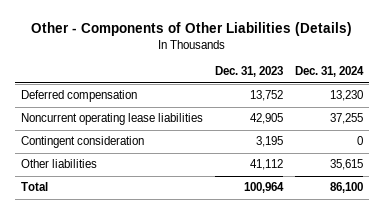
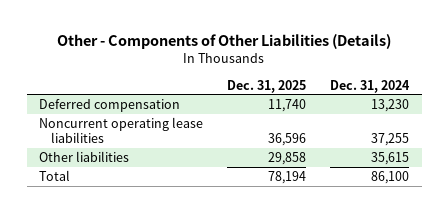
- | Dec. 31, 2023 | Dec. 31, 2024
+ | Dec. 31, 2025 | Dec. 31, 2024
- Contingent consideration | 3,195 | 0

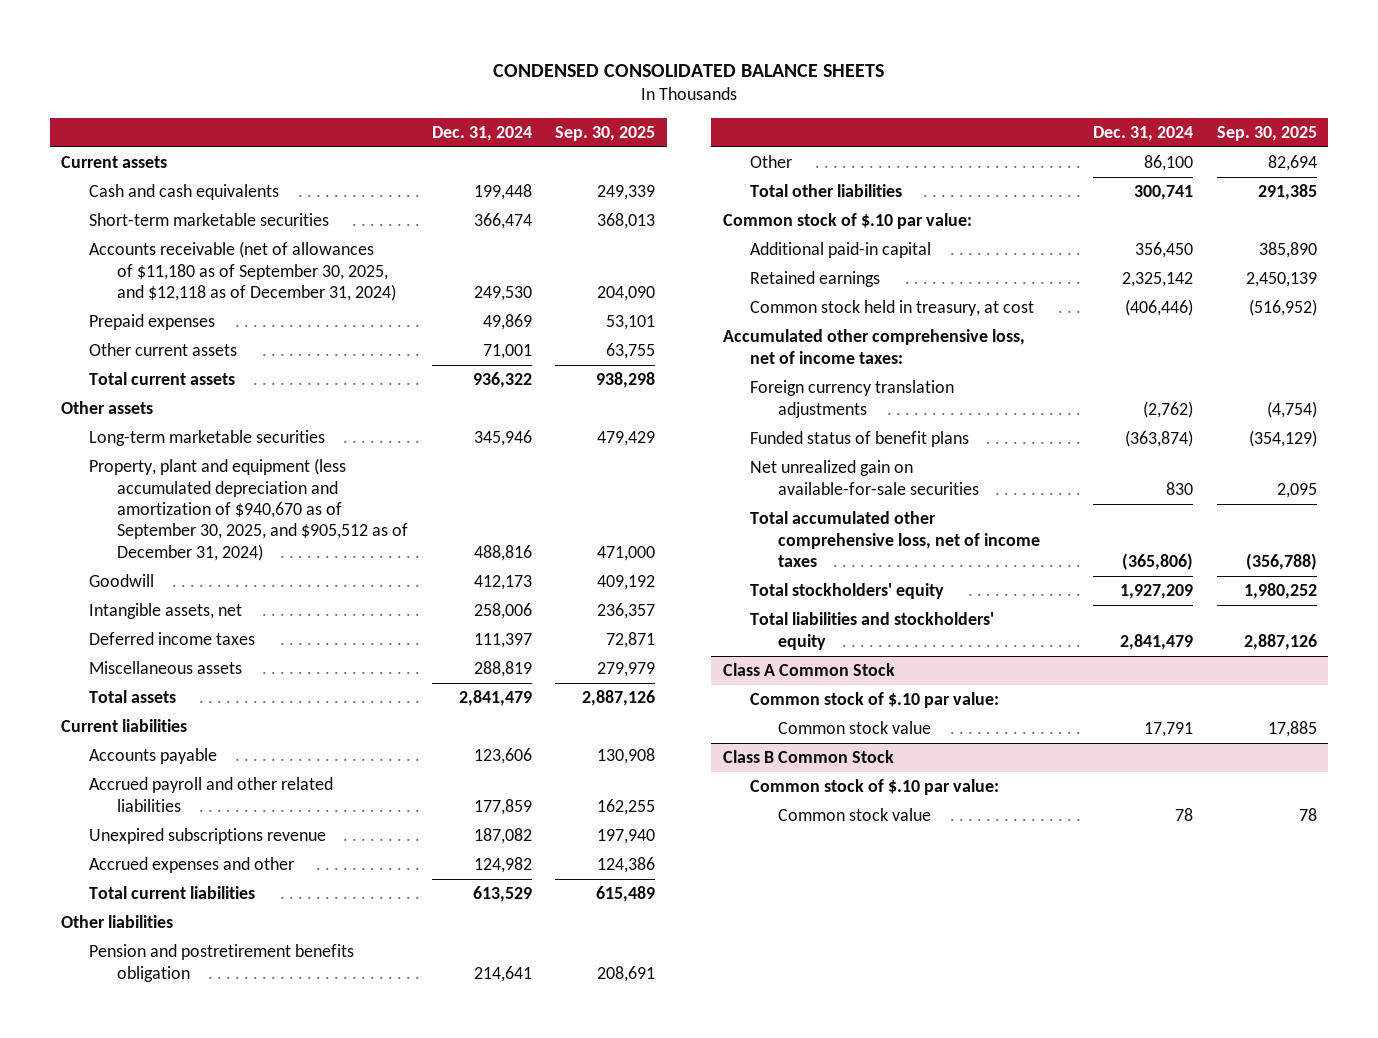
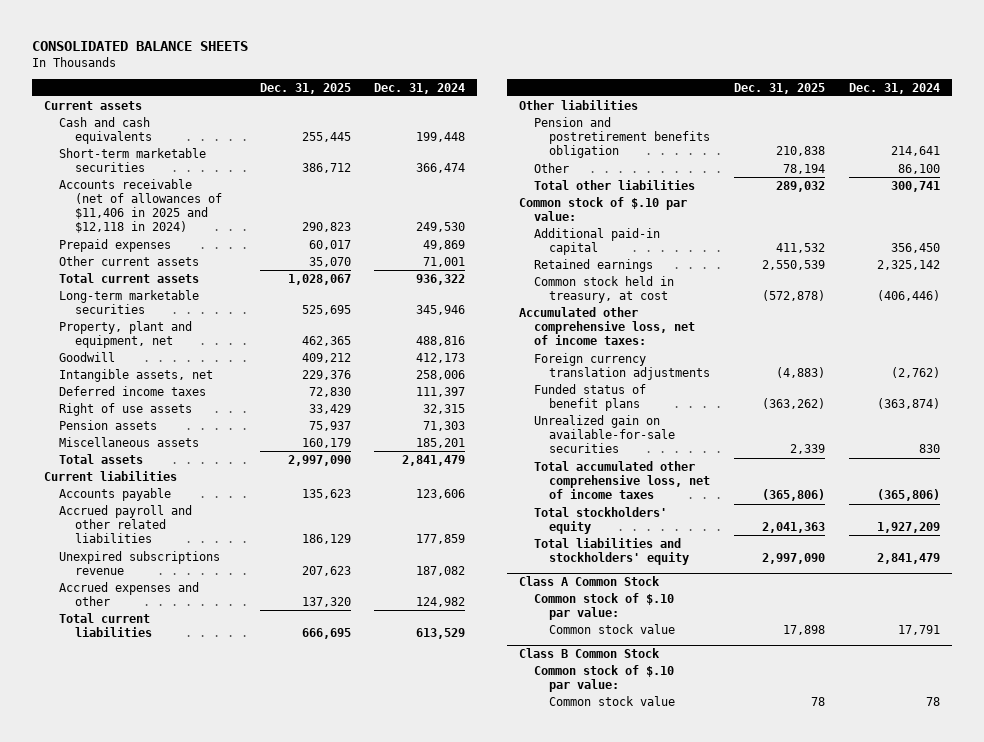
- CONDENSED CONSOLIDATED BALANCE SHEETS
+ CONSOLIDATED BALANCE SHEETS
- | Dec. 31, 2024 | Sep. 30, 2025
+ | Dec. 31, 2025 | Dec. 31, 2024
- Accounts receivable (net of allowances of $11,180 as of September 30, 2025, and $12,118 as of December 31, 2024) | 249,530 | 204,090
+ Accounts receivable (net of allowances of $11,406 in 2025 and $12,118 in 2024) | 290,823 | 249,530
- Other assets
- Property, plant and equipment (less accumulated depreciation and amortization of $940,670 as of September 30, 2025, and $905,512 as of December 31, 2024) | 488,816 | 471,000
+ Property, plant and equipment, net | 462,365 | 488,816
- Miscellaneous assets | 288,819 | 279,979
+ Right of use assets | 33,429 | 32,315
+ Pension assets | 75,937 | 71,303
+ Miscellaneous assets | 160,179 | 185,201
- Net unrealized gain on available-for-sale securities | 830 | 2,095
+ Unrealized gain on available-for-sale securities | 2,339 | 830

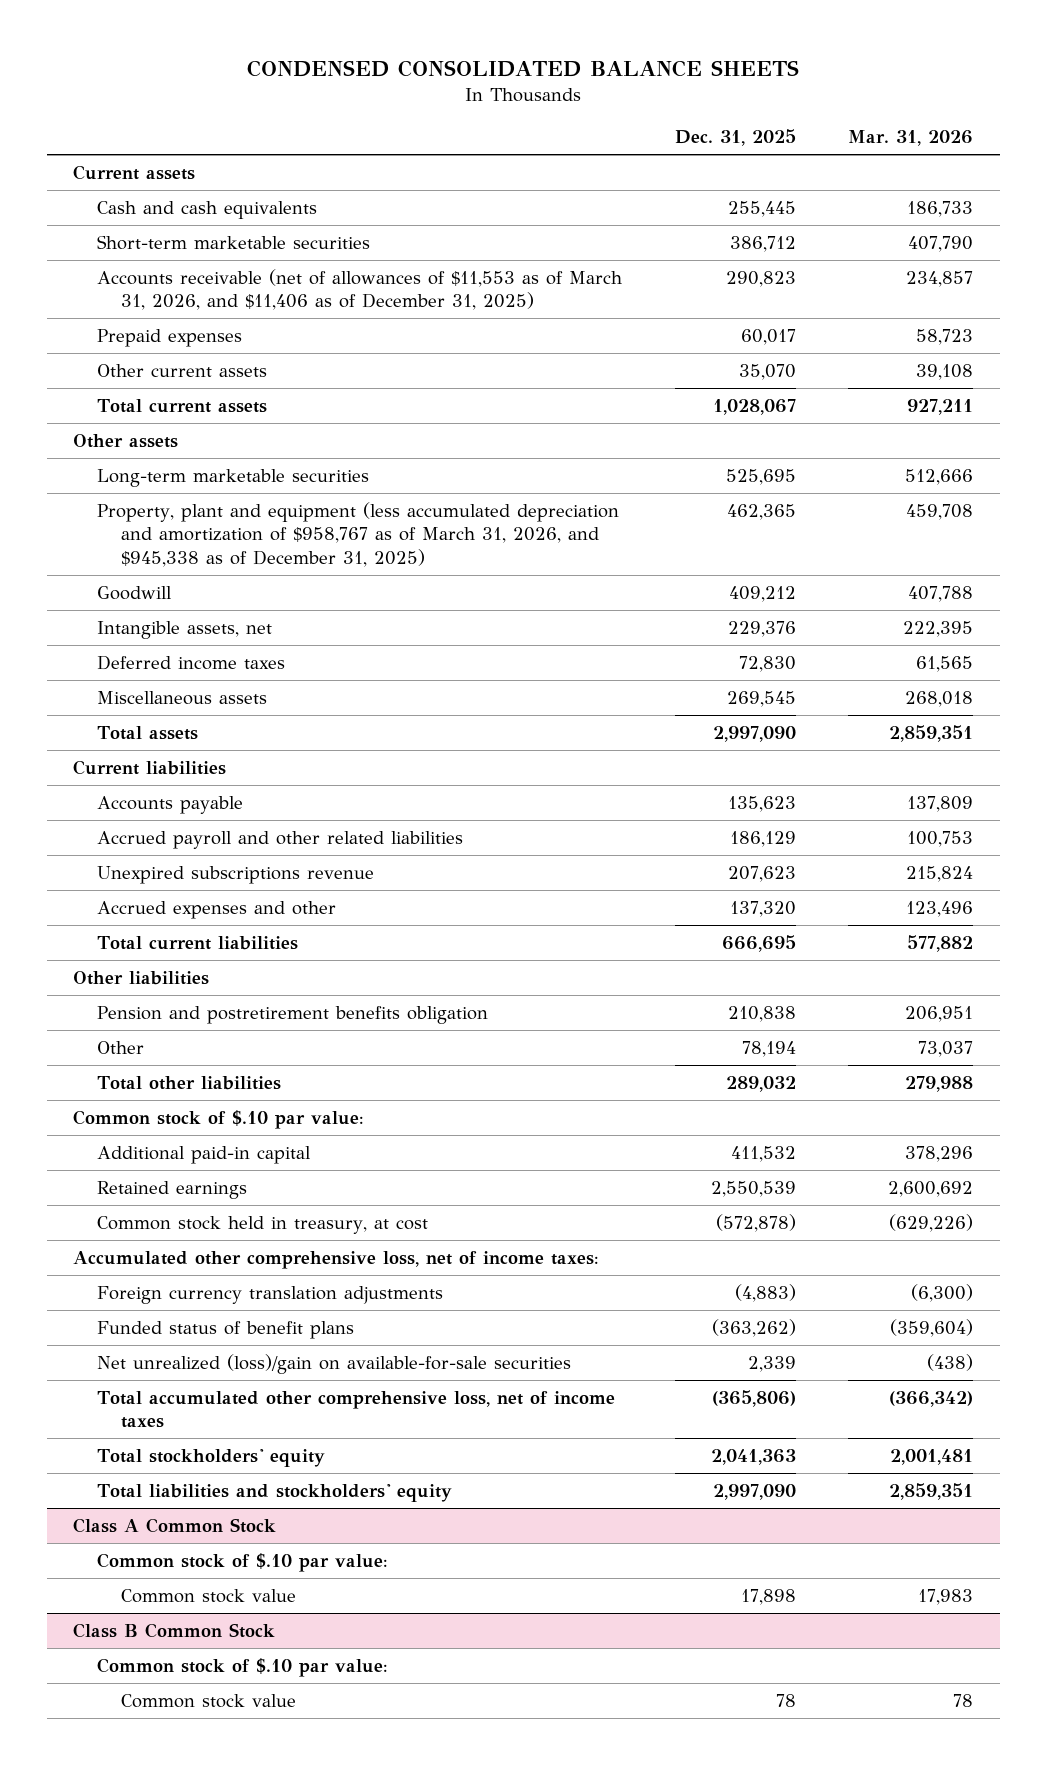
- CONSOLIDATED BALANCE SHEETS
+ CONDENSED CONSOLIDATED BALANCE SHEETS
- | Dec. 31, 2025 | Dec. 31, 2024
+ | Dec. 31, 2025 | Mar. 31, 2026
- Accounts receivable (net of allowances of $11,406 in 2025 and $12,118 in 2024) | 290,823 | 249,530
+ Accounts receivable (net of allowances of $11,553 as of March 31, 2026, and $11,406 as of December 31, 2025) | 290,823 | 234,857
+ Other assets
- Property, plant and equipment, net | 462,365 | 488,816
+ Property, plant and equipment (less accumulated depreciation and amortization of $958,767 as of March 31, 2026, and $945,338 as of December 31, 2025) | 462,365 | 459,708
- Right of use assets | 33,429 | 32,315
- Pension assets | 75,937 | 71,303
- Miscellaneous assets | 160,179 | 185,201
+ Miscellaneous assets | 269,545 | 268,018
- Unrealized gain on available-for-sale securities | 2,339 | 830
+ Net unrealized (loss)/gain on available-for-sale securities | 2,339 | (438)

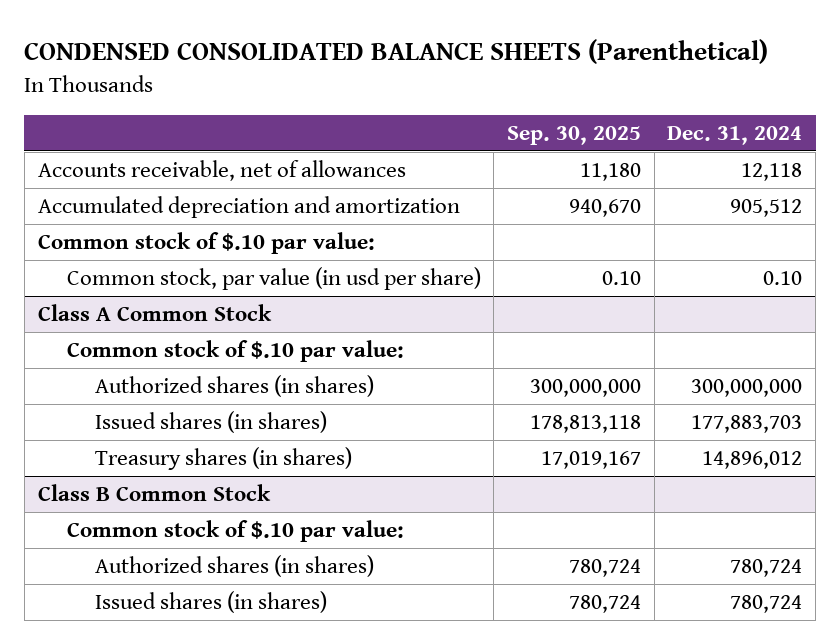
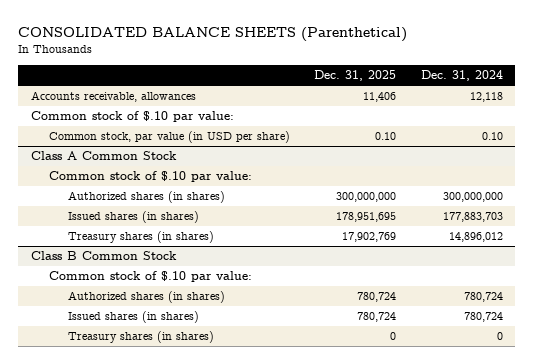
- CONDENSED CONSOLIDATED BALANCE SHEETS (Parenthetical)
+ CONSOLIDATED BALANCE SHEETS (Parenthetical)
- | Sep. 30, 2025 | Dec. 31, 2024
+ | Dec. 31, 2025 | Dec. 31, 2024
- Accounts receivable, net of allowances | 11,180 | 12,118
- Accumulated depreciation and amortization | 940,670 | 905,512
+ Accounts receivable, allowances | 11,406 | 12,118
- Common stock, par value (in usd per share) | 0.10 | 0.10
+ Common stock, par value (in USD per share) | 0.10 | 0.10
@ Class B Common Stock
+ Treasury shares (in shares) | 0 | 0

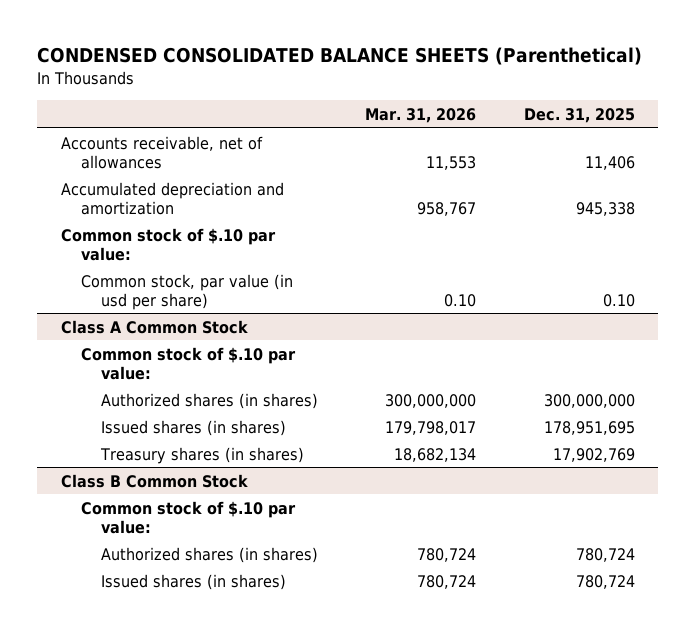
- CONSOLIDATED BALANCE SHEETS (Parenthetical)
+ CONDENSED CONSOLIDATED BALANCE SHEETS (Parenthetical)
- | Dec. 31, 2025 | Dec. 31, 2024
+ | Mar. 31, 2026 | Dec. 31, 2025
- Accounts receivable, allowances | 11,406 | 12,118
+ Accounts receivable, net of allowances | 11,553 | 11,406
+ Accumulated depreciation and amortization | 958,767 | 945,338
- Common stock, par value (in USD per share) | 0.10 | 0.10
+ Common stock, par value (in usd per share) | 0.10 | 0.10
@ Class B Common Stock
- Treasury shares (in shares) | 0 | 0

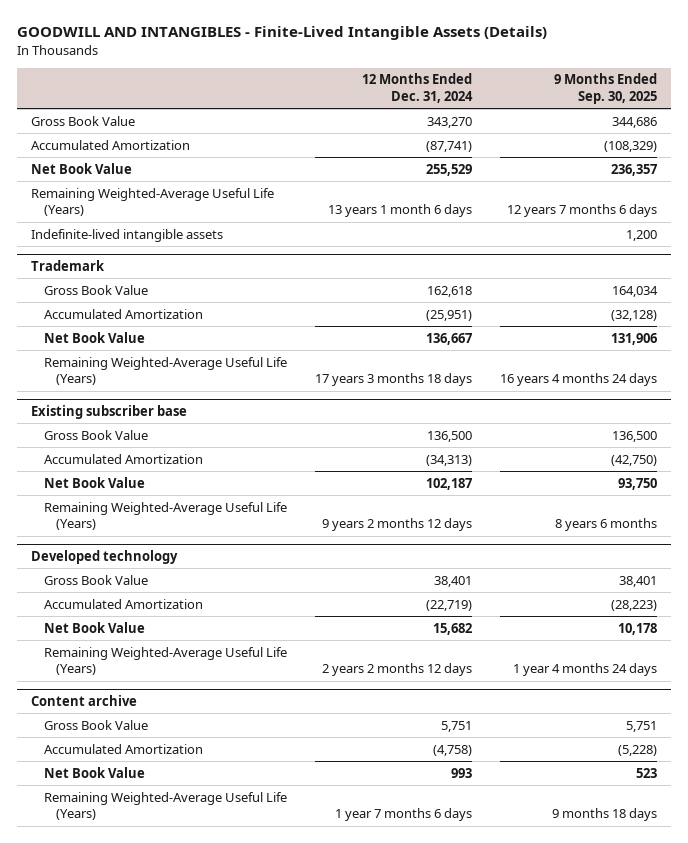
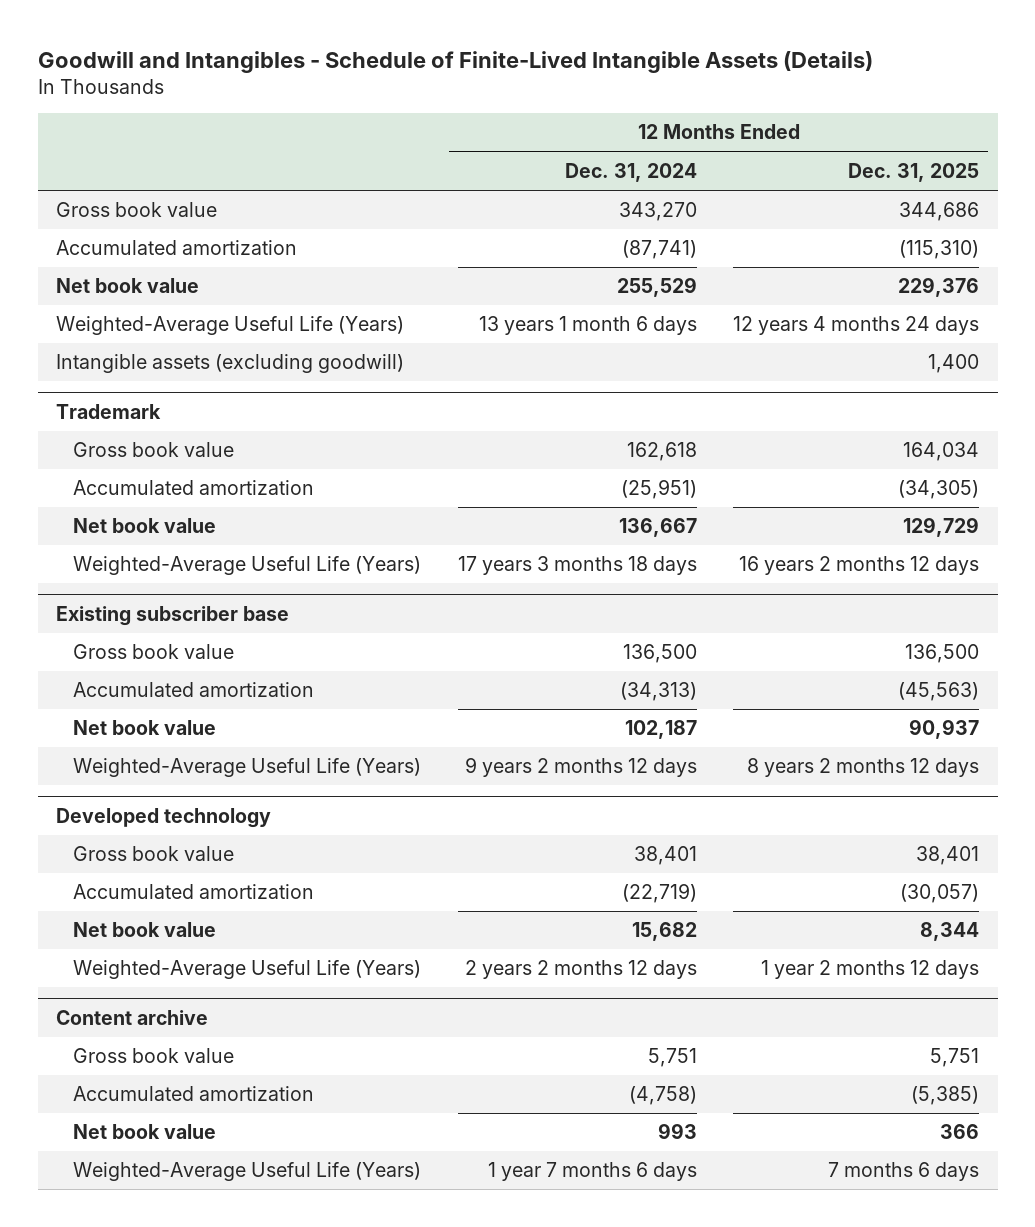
- GOODWILL AND INTANGIBLES - Finite-Lived Intangible Assets (Details)
+ Goodwill and Intangibles - Schedule of Finite-Lived Intangible Assets (Details)
- | 12 Months Ended Dec. 31, 2024 | 9 Months Ended Sep. 30, 2025
+ | 12 Months Ended Dec. 31, 2024 | 12 Months Ended Dec. 31, 2025
- Gross Book Value | 343,270 | 344,686
- Accumulated Amortization | (87,741) | (108,329)
- Net Book Value | 255,529 | 236,357
- Remaining Weighted-Average Useful Life (Years) | 13 years 1 month 6 days | 12 years 7 months 6 days
- Indefinite-lived intangible assets | | 1,200
+ Gross book value | 343,270 | 344,686
+ Accumulated amortization | (87,741) | (115,310)
+ Net book value | 255,529 | 229,376
+ Weighted-Average Useful Life (Years) | 13 years 1 month 6 days | 12 years 4 months 24 days
+ Intangible assets (excluding goodwill) | | 1,400
@ Trademark
- Gross Book Value | 162,618 | 164,034
- Accumulated Amortization | (25,951) | (32,128)
- Net Book Value | 136,667 | 131,906
- Remaining Weighted-Average Useful Life (Years) | 17 years 3 months 18 days | 16 years 4 months 24 days
+ Gross book value | 162,618 | 164,034
+ Accumulated amortization | (25,951) | (34,305)
+ Net book value | 136,667 | 129,729
+ Weighted-Average Useful Life (Years) | 17 years 3 months 18 days | 16 years 2 months 12 days
@ Existing subscriber base
- Gross Book Value | 136,500 | 136,500
- Accumulated Amortization | (34,313) | (42,750)
- Net Book Value | 102,187 | 93,750
- Remaining Weighted-Average Useful Life (Years) | 9 years 2 months 12 days | 8 years 6 months
+ Gross book value | 136,500 | 136,500
+ Accumulated amortization | (34,313) | (45,563)
+ Net book value | 102,187 | 90,937
+ Weighted-Average Useful Life (Years) | 9 years 2 months 12 days | 8 years 2 months 12 days
@ Developed technology
- Gross Book Value | 38,401 | 38,401
- Accumulated Amortization | (22,719) | (28,223)
- Net Book Value | 15,682 | 10,178
- Remaining Weighted-Average Useful Life (Years) | 2 years 2 months 12 days | 1 year 4 months 24 days
+ Gross book value | 38,401 | 38,401
+ Accumulated amortization | (22,719) | (30,057)
+ Net book value | 15,682 | 8,344
+ Weighted-Average Useful Life (Years) | 2 years 2 months 12 days | 1 year 2 months 12 days
@ Content archive
- Gross Book Value | 5,751 | 5,751
- Accumulated Amortization | (4,758) | (5,228)
- Net Book Value | 993 | 523
- Remaining Weighted-Average Useful Life (Years) | 1 year 7 months 6 days | 9 months 18 days
+ Gross book value | 5,751 | 5,751
+ Accumulated amortization | (4,758) | (5,385)
+ Net book value | 993 | 366
+ Weighted-Average Useful Life (Years) | 1 year 7 months 6 days | 7 months 6 days

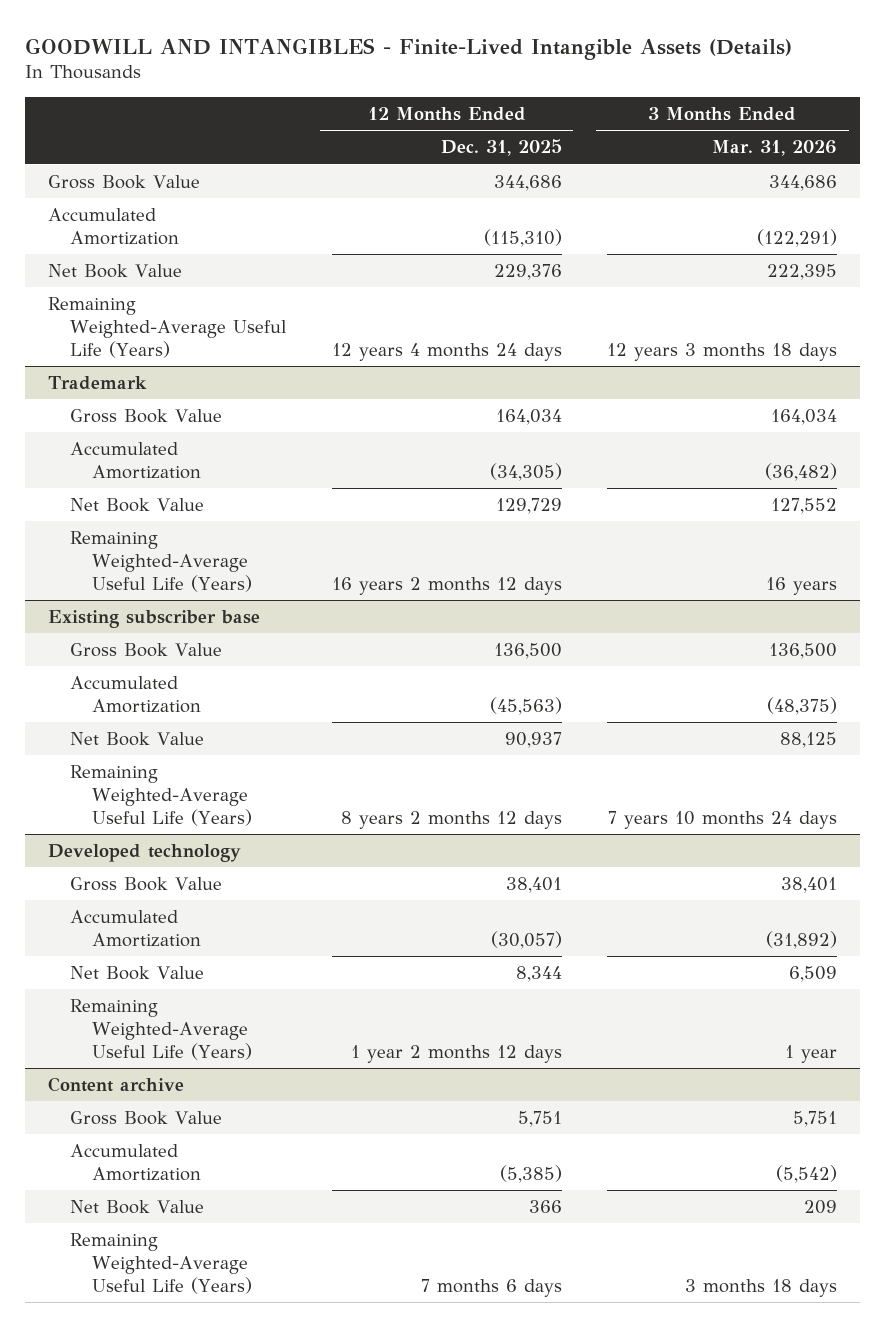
- Goodwill and Intangibles - Schedule of Finite-Lived Intangible Assets (Details)
+ GOODWILL AND INTANGIBLES - Finite-Lived Intangible Assets (Details)
- | 12 Months Ended Dec. 31, 2024 | 12 Months Ended Dec. 31, 2025
+ | 12 Months Ended Dec. 31, 2025 | 3 Months Ended Mar. 31, 2026
- Gross book value | 343,270 | 344,686
- Accumulated amortization | (87,741) | (115,310)
- Net book value | 255,529 | 229,376
- Weighted-Average Useful Life (Years) | 13 years 1 month 6 days | 12 years 4 months 24 days
- Intangible assets (excluding goodwill) | | 1,400
+ Gross Book Value | 344,686 | 344,686
+ Accumulated Amortization | (115,310) | (122,291)
+ Net Book Value | 229,376 | 222,395
+ Remaining Weighted-Average Useful Life (Years) | 12 years 4 months 24 days | 12 years 3 months 18 days
@ Trademark
- Gross book value | 162,618 | 164,034
- Accumulated amortization | (25,951) | (34,305)
- Net book value | 136,667 | 129,729
- Weighted-Average Useful Life (Years) | 17 years 3 months 18 days | 16 years 2 months 12 days
+ Gross Book Value | 164,034 | 164,034
+ Accumulated Amortization | (34,305) | (36,482)
+ Net Book Value | 129,729 | 127,552
+ Remaining Weighted-Average Useful Life (Years) | 16 years 2 months 12 days | 16 years
@ Existing subscriber base
- Gross book value | 136,500 | 136,500
- Accumulated amortization | (34,313) | (45,563)
- Net book value | 102,187 | 90,937
- Weighted-Average Useful Life (Years) | 9 years 2 months 12 days | 8 years 2 months 12 days
+ Gross Book Value | 136,500 | 136,500
+ Accumulated Amortization | (45,563) | (48,375)
+ Net Book Value | 90,937 | 88,125
+ Remaining Weighted-Average Useful Life (Years) | 8 years 2 months 12 days | 7 years 10 months 24 days
@ Developed technology
- Gross book value | 38,401 | 38,401
- Accumulated amortization | (22,719) | (30,057)
- Net book value | 15,682 | 8,344
- Weighted-Average Useful Life (Years) | 2 years 2 months 12 days | 1 year 2 months 12 days
+ Gross Book Value | 38,401 | 38,401
+ Accumulated Amortization | (30,057) | (31,892)
+ Net Book Value | 8,344 | 6,509
+ Remaining Weighted-Average Useful Life (Years) | 1 year 2 months 12 days | 1 year
@ Content archive
- Gross book value | 5,751 | 5,751
- Accumulated amortization | (4,758) | (5,385)
- Net book value | 993 | 366
- Weighted-Average Useful Life (Years) | 1 year 7 months 6 days | 7 months 6 days
+ Gross Book Value | 5,751 | 5,751
+ Accumulated Amortization | (5,385) | (5,542)
+ Net Book Value | 366 | 209
+ Remaining Weighted-Average Useful Life (Years) | 7 months 6 days | 3 months 18 days

